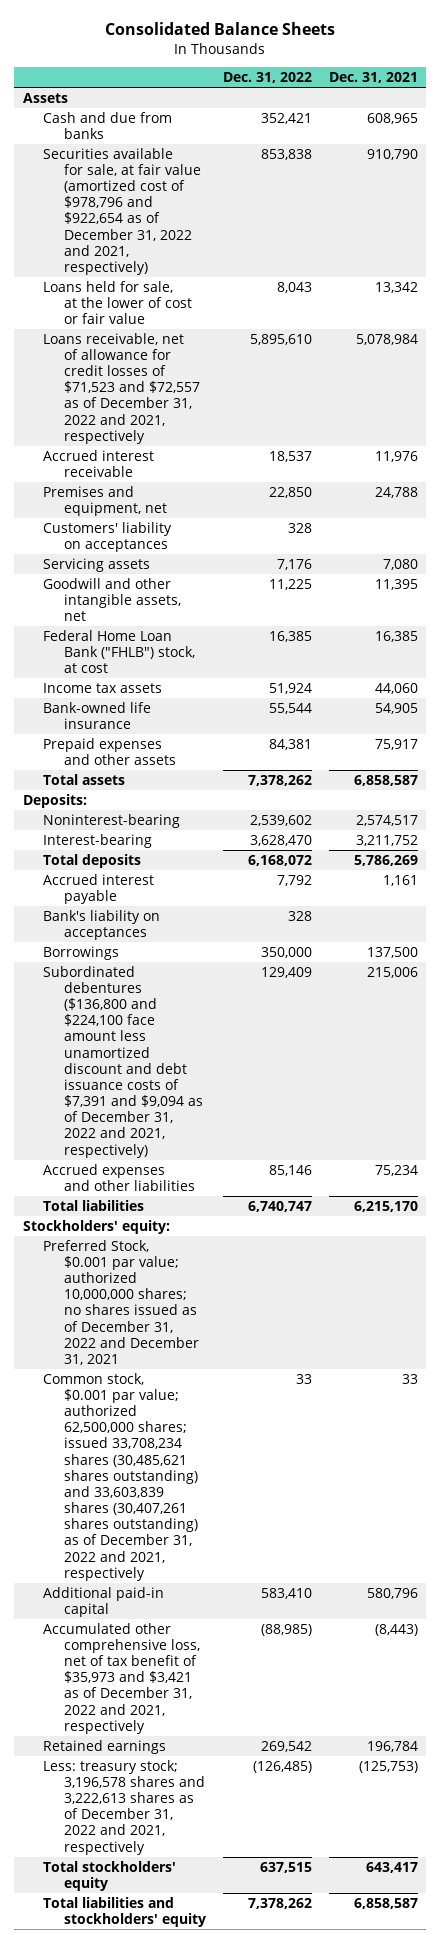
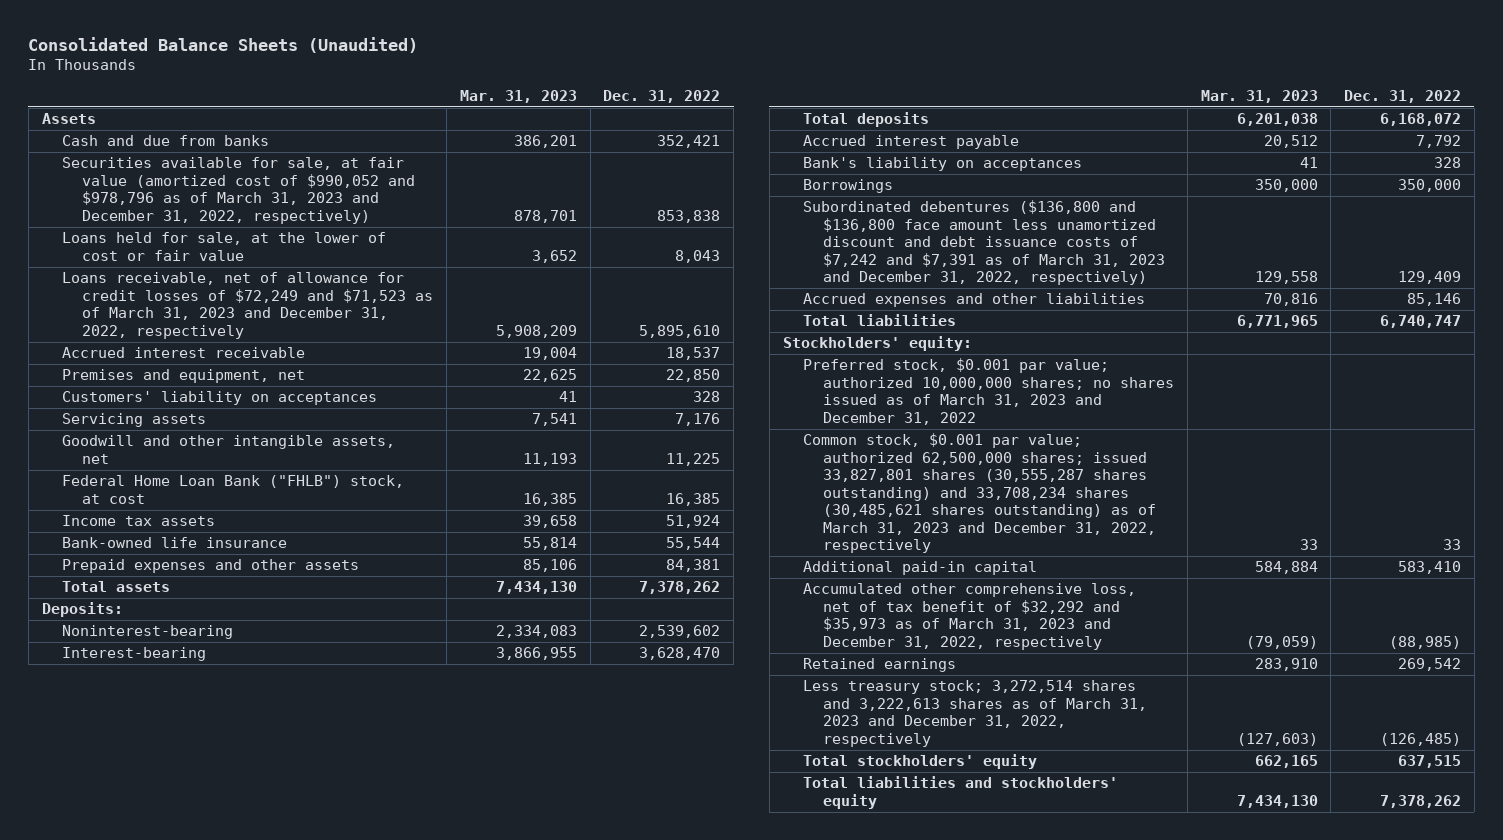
- Consolidated Balance Sheets
+ Consolidated Balance Sheets (Unaudited)
- | Dec. 31, 2022 | Dec. 31, 2021
+ | Mar. 31, 2023 | Dec. 31, 2022
- Securities available for sale, at fair value (amortized cost of $978,796 and $922,654 as of December 31, 2022 and 2021, respectively) | 853,838 | 910,790
+ Securities available for sale, at fair value (amortized cost of $990,052 and $978,796 as of March 31, 2023 and December 31, 2022, respectively) | 878,701 | 853,838
- Loans receivable, net of allowance for credit losses of $71,523 and $72,557 as of December 31, 2022 and 2021, respectively | 5,895,610 | 5,078,984
+ Loans receivable, net of allowance for credit losses of $72,249 and $71,523 as of March 31, 2023 and December 31, 2022, respectively | 5,908,209 | 5,895,610
- Subordinated debentures ($136,800 and $224,100 face amount less unamortized discount and debt issuance costs of $7,391 and $9,094 as of December 31, 2022 and 2021, respectively) | 129,409 | 215,006
+ Subordinated debentures ($136,800 and $136,800 face amount less unamortized discount and debt issuance costs of $7,242 and $7,391 as of March 31, 2023 and December 31, 2022, respectively) | 129,558 | 129,409
- Preferred Stock, $0.001 par value; authorized 10,000,000 shares; no shares issued as of December 31, 2022 and December 31, 2021
- Common stock, $0.001 par value; authorized 62,500,000 shares; issued 33,708,234 shares (30,485,621 shares outstanding) and 33,603,839 shares (30,407,261 shares outstanding) as of December 31, 2022 and 2021, respectively | 33 | 33
+ Preferred stock, $0.001 par value; authorized 10,000,000 shares; no shares issued as of March 31, 2023 and December 31, 2022
+ Common stock, $0.001 par value; authorized 62,500,000 shares; issued 33,827,801 shares (30,555,287 shares outstanding) and 33,708,234 shares (30,485,621 shares outstanding) as of March 31, 2023 and December 31, 2022, respectively | 33 | 33
- Accumulated other comprehensive loss, net of tax benefit of $35,973 and $3,421 as of December 31, 2022 and 2021, respectively | (88,985) | (8,443)
+ Accumulated other comprehensive loss, net of tax benefit of $32,292 and $35,973 as of March 31, 2023 and December 31, 2022, respectively | (79,059) | (88,985)
- Less: treasury stock; 3,196,578 shares and 3,222,613 shares as of December 31, 2022 and 2021, respectively | (126,485) | (125,753)
+ Less treasury stock; 3,272,514 shares and 3,222,613 shares as of March 31, 2023 and December 31, 2022, respectively | (127,603) | (126,485)

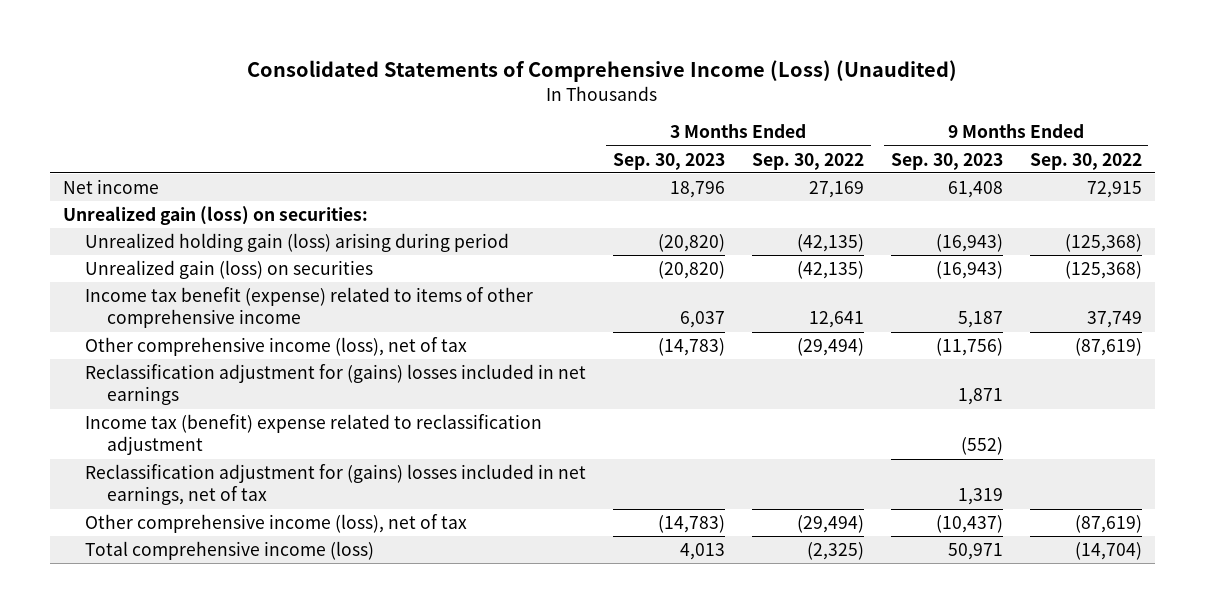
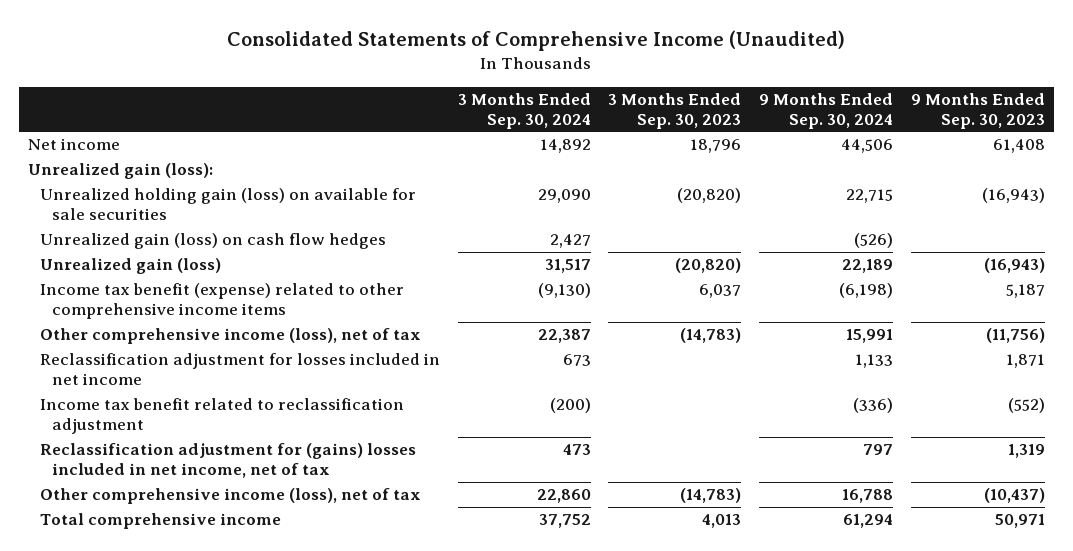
- Consolidated Statements of Comprehensive Income (Loss) (Unaudited)
+ Consolidated Statements of Comprehensive Income (Unaudited)
- | 3 Months Ended Sep. 30, 2023 | 3 Months Ended Sep. 30, 2022 | 9 Months Ended Sep. 30, 2023 | 9 Months Ended Sep. 30, 2022
+ | 3 Months Ended Sep. 30, 2024 | 3 Months Ended Sep. 30, 2023 | 9 Months Ended Sep. 30, 2024 | 9 Months Ended Sep. 30, 2023
- Unrealized gain (loss) on securities:
- Unrealized holding gain (loss) arising during period | (20,820) | (42,135) | (16,943) | (125,368)
- Unrealized gain (loss) on securities | (20,820) | (42,135) | (16,943) | (125,368)
- Income tax benefit (expense) related to items of other comprehensive income | 6,037 | 12,641 | 5,187 | 37,749
+ Unrealized gain (loss):
+ Unrealized holding gain (loss) on available for sale securities | 29,090 | (20,820) | 22,715 | (16,943)
+ Unrealized gain (loss) on cash flow hedges | 2,427 | | (526) |
+ Unrealized gain (loss) | 31,517 | (20,820) | 22,189 | (16,943)
+ Income tax benefit (expense) related to other comprehensive income items | (9,130) | 6,037 | (6,198) | 5,187
- Reclassification adjustment for (gains) losses included in net earnings | | | 1,871 |
- Income tax (benefit) expense related to reclassification adjustment | | | (552) |
- Reclassification adjustment for (gains) losses included in net earnings, net of tax | | | 1,319 |
+ Reclassification adjustment for losses included in net income | 673 | | 1,133 | 1,871
+ Income tax benefit related to reclassification adjustment | (200) | | (336) | (552)
+ Reclassification adjustment for (gains) losses included in net income, net of tax | 473 | | 797 | 1,319
- Total comprehensive income (loss) | 4,013 | (2,325) | 50,971 | (14,704)
+ Total comprehensive income | 37,752 | 4,013 | 61,294 | 50,971

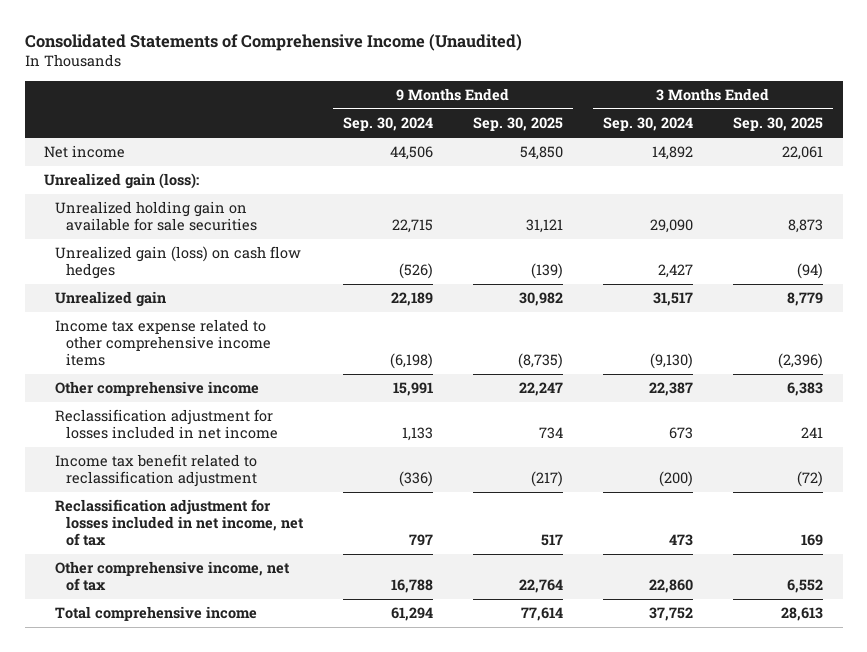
- | 3 Months Ended Sep. 30, 2024 | 3 Months Ended Sep. 30, 2023 | 9 Months Ended Sep. 30, 2024 | 9 Months Ended Sep. 30, 2023
+ | 9 Months Ended Sep. 30, 2024 | 9 Months Ended Sep. 30, 2025 | 3 Months Ended Sep. 30, 2024 | 3 Months Ended Sep. 30, 2025
- Unrealized holding gain (loss) on available for sale securities | 29,090 | (20,820) | 22,715 | (16,943)
+ Unrealized holding gain on available for sale securities | 22,715 | 31,121 | 29,090 | 8,873
- Unrealized gain (loss) | 31,517 | (20,820) | 22,189 | (16,943)
- Income tax benefit (expense) related to other comprehensive income items | (9,130) | 6,037 | (6,198) | 5,187
- Other comprehensive income (loss), net of tax | 22,387 | (14,783) | 15,991 | (11,756)
+ Unrealized gain | 22,189 | 30,982 | 31,517 | 8,779
+ Income tax expense related to other comprehensive income items | (6,198) | (8,735) | (9,130) | (2,396)
+ Other comprehensive income | 15,991 | 22,247 | 22,387 | 6,383
- Reclassification adjustment for (gains) losses included in net income, net of tax | 473 | | 797 | 1,319
- Other comprehensive income (loss), net of tax | 22,860 | (14,783) | 16,788 | (10,437)
+ Reclassification adjustment for losses included in net income, net of tax | 797 | 517 | 473 | 169
+ Other comprehensive income, net of tax | 16,788 | 22,764 | 22,860 | 6,552

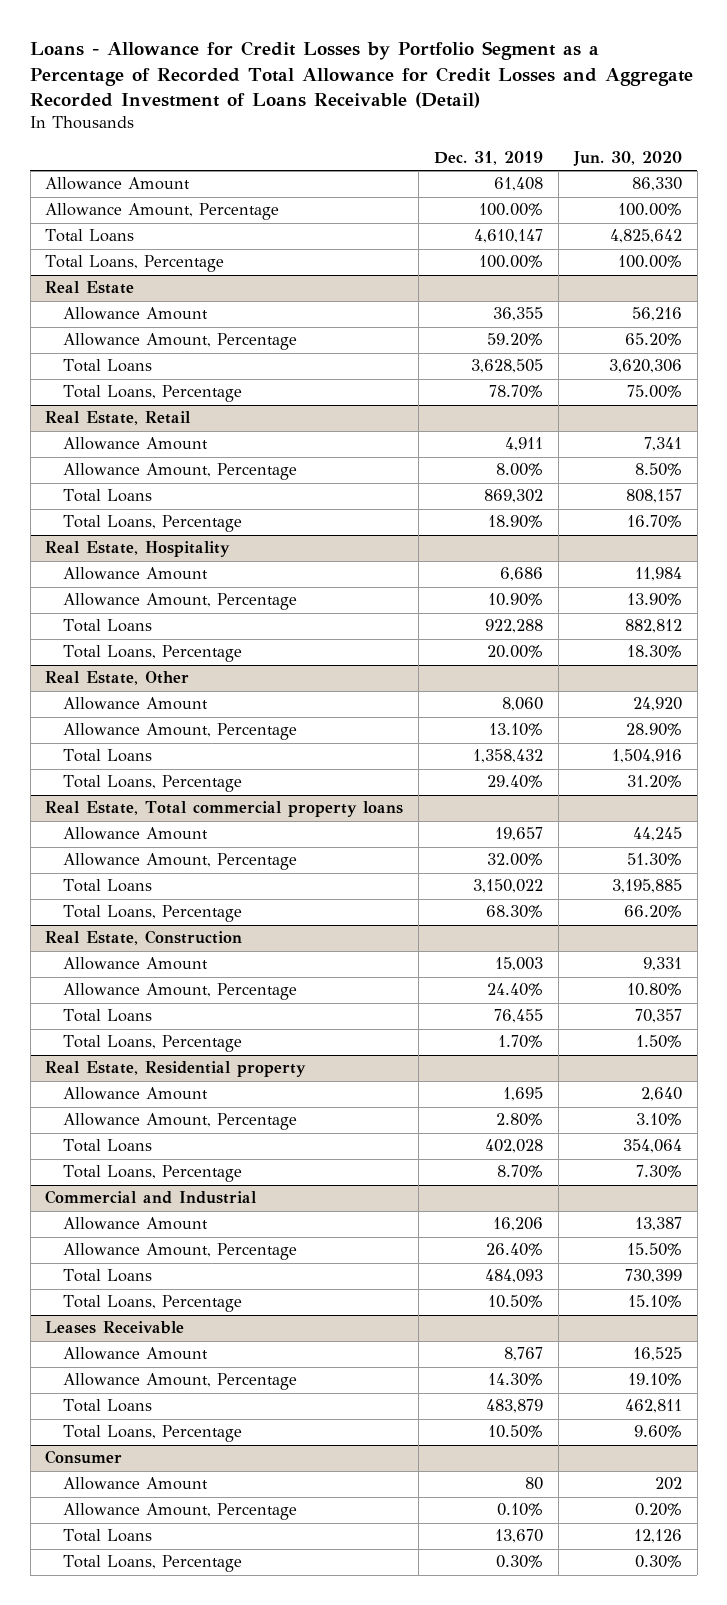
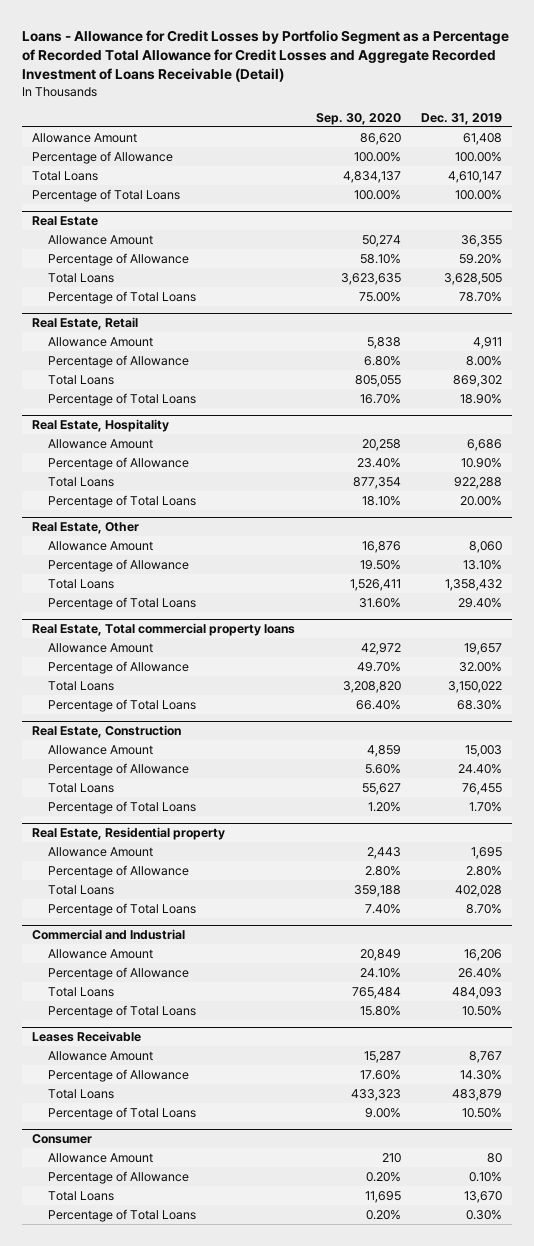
- | Dec. 31, 2019 | Jun. 30, 2020
+ | Sep. 30, 2020 | Dec. 31, 2019
- Allowance Amount, Percentage | 100.00% | 100.00%
+ Percentage of Allowance | 100.00% | 100.00%
- Total Loans, Percentage | 100.00% | 100.00%
+ Percentage of Total Loans | 100.00% | 100.00%
@ Real Estate
- Allowance Amount, Percentage | 59.20% | 65.20%
+ Percentage of Allowance | 58.10% | 59.20%
- Total Loans, Percentage | 78.70% | 75.00%
+ Percentage of Total Loans | 75.00% | 78.70%
@ Real Estate, Retail
- Allowance Amount, Percentage | 8.00% | 8.50%
+ Percentage of Allowance | 6.80% | 8.00%
- Total Loans, Percentage | 18.90% | 16.70%
+ Percentage of Total Loans | 16.70% | 18.90%
@ Real Estate, Hospitality
- Allowance Amount, Percentage | 10.90% | 13.90%
+ Percentage of Allowance | 23.40% | 10.90%
- Total Loans, Percentage | 20.00% | 18.30%
+ Percentage of Total Loans | 18.10% | 20.00%
@ Real Estate, Other
- Allowance Amount, Percentage | 13.10% | 28.90%
+ Percentage of Allowance | 19.50% | 13.10%
- Total Loans, Percentage | 29.40% | 31.20%
+ Percentage of Total Loans | 31.60% | 29.40%
@ Real Estate, Total commercial property loans
- Allowance Amount, Percentage | 32.00% | 51.30%
+ Percentage of Allowance | 49.70% | 32.00%
- Total Loans, Percentage | 68.30% | 66.20%
+ Percentage of Total Loans | 66.40% | 68.30%
@ Real Estate, Construction
- Allowance Amount, Percentage | 24.40% | 10.80%
+ Percentage of Allowance | 5.60% | 24.40%
- Total Loans, Percentage | 1.70% | 1.50%
+ Percentage of Total Loans | 1.20% | 1.70%
@ Real Estate, Residential property
- Allowance Amount, Percentage | 2.80% | 3.10%
+ Percentage of Allowance | 2.80% | 2.80%
- Total Loans, Percentage | 8.70% | 7.30%
+ Percentage of Total Loans | 7.40% | 8.70%
@ Commercial and Industrial
- Allowance Amount, Percentage | 26.40% | 15.50%
+ Percentage of Allowance | 24.10% | 26.40%
- Total Loans, Percentage | 10.50% | 15.10%
+ Percentage of Total Loans | 15.80% | 10.50%
@ Leases Receivable
- Allowance Amount, Percentage | 14.30% | 19.10%
+ Percentage of Allowance | 17.60% | 14.30%
- Total Loans, Percentage | 10.50% | 9.60%
+ Percentage of Total Loans | 9.00% | 10.50%
@ Consumer
- Allowance Amount, Percentage | 0.10% | 0.20%
+ Percentage of Allowance | 0.20% | 0.10%
- Total Loans, Percentage | 0.30% | 0.30%
+ Percentage of Total Loans | 0.20% | 0.30%

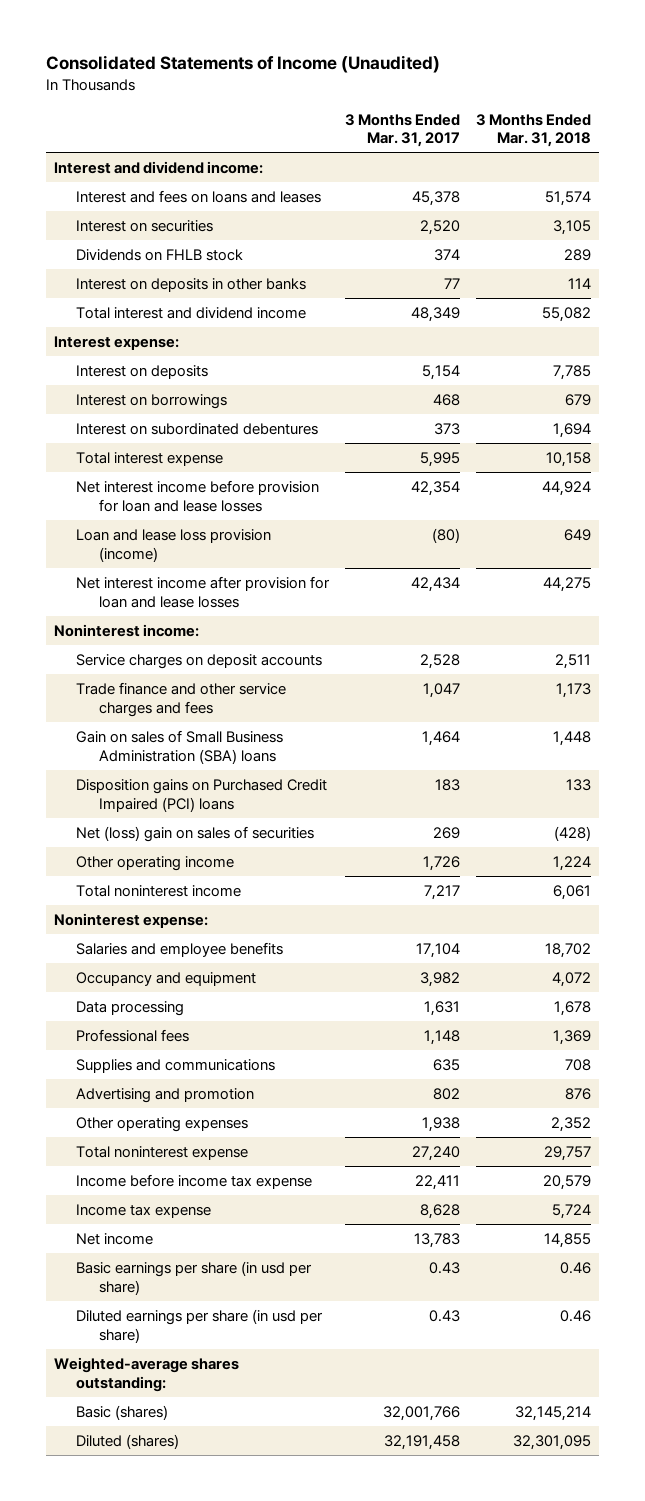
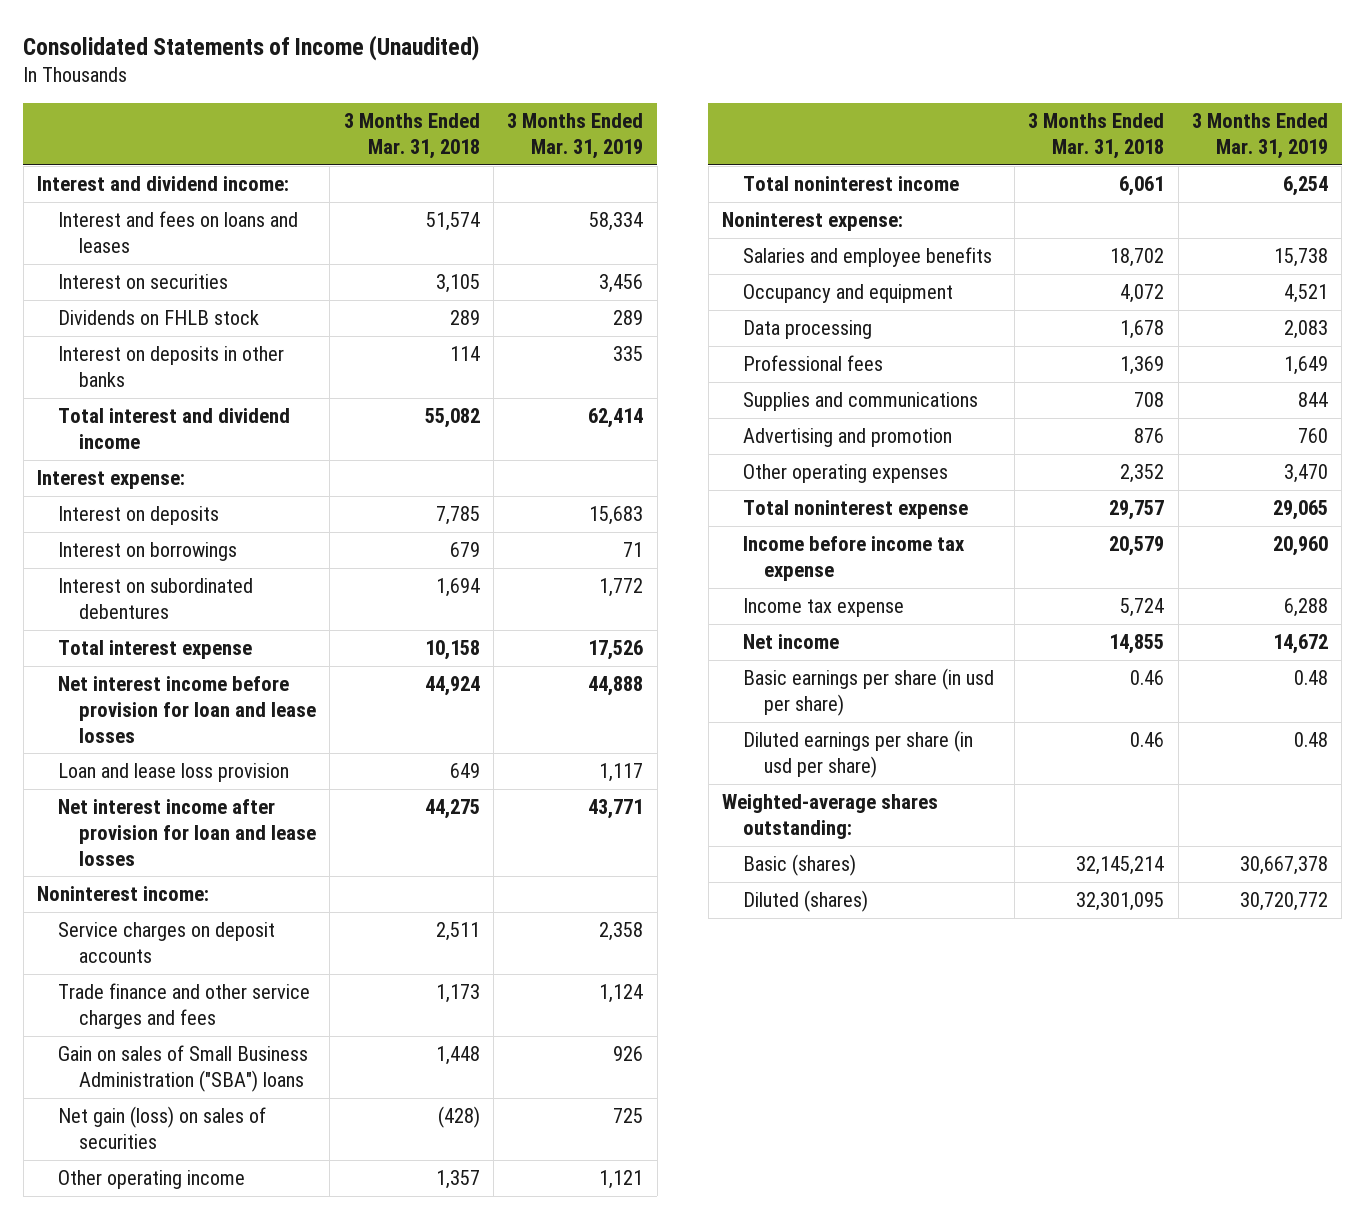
- | 3 Months Ended Mar. 31, 2017 | 3 Months Ended Mar. 31, 2018
+ | 3 Months Ended Mar. 31, 2018 | 3 Months Ended Mar. 31, 2019
- Loan and lease loss provision (income) | (80) | 649
+ Loan and lease loss provision | 649 | 1,117
- Gain on sales of Small Business Administration (SBA) loans | 1,464 | 1,448
- Disposition gains on Purchased Credit Impaired (PCI) loans | 183 | 133
- Net (loss) gain on sales of securities | 269 | (428)
- Other operating income | 1,726 | 1,224
+ Gain on sales of Small Business Administration ("SBA") loans | 1,448 | 926
+ Net gain (loss) on sales of securities | (428) | 725
+ Other operating income | 1,357 | 1,121

